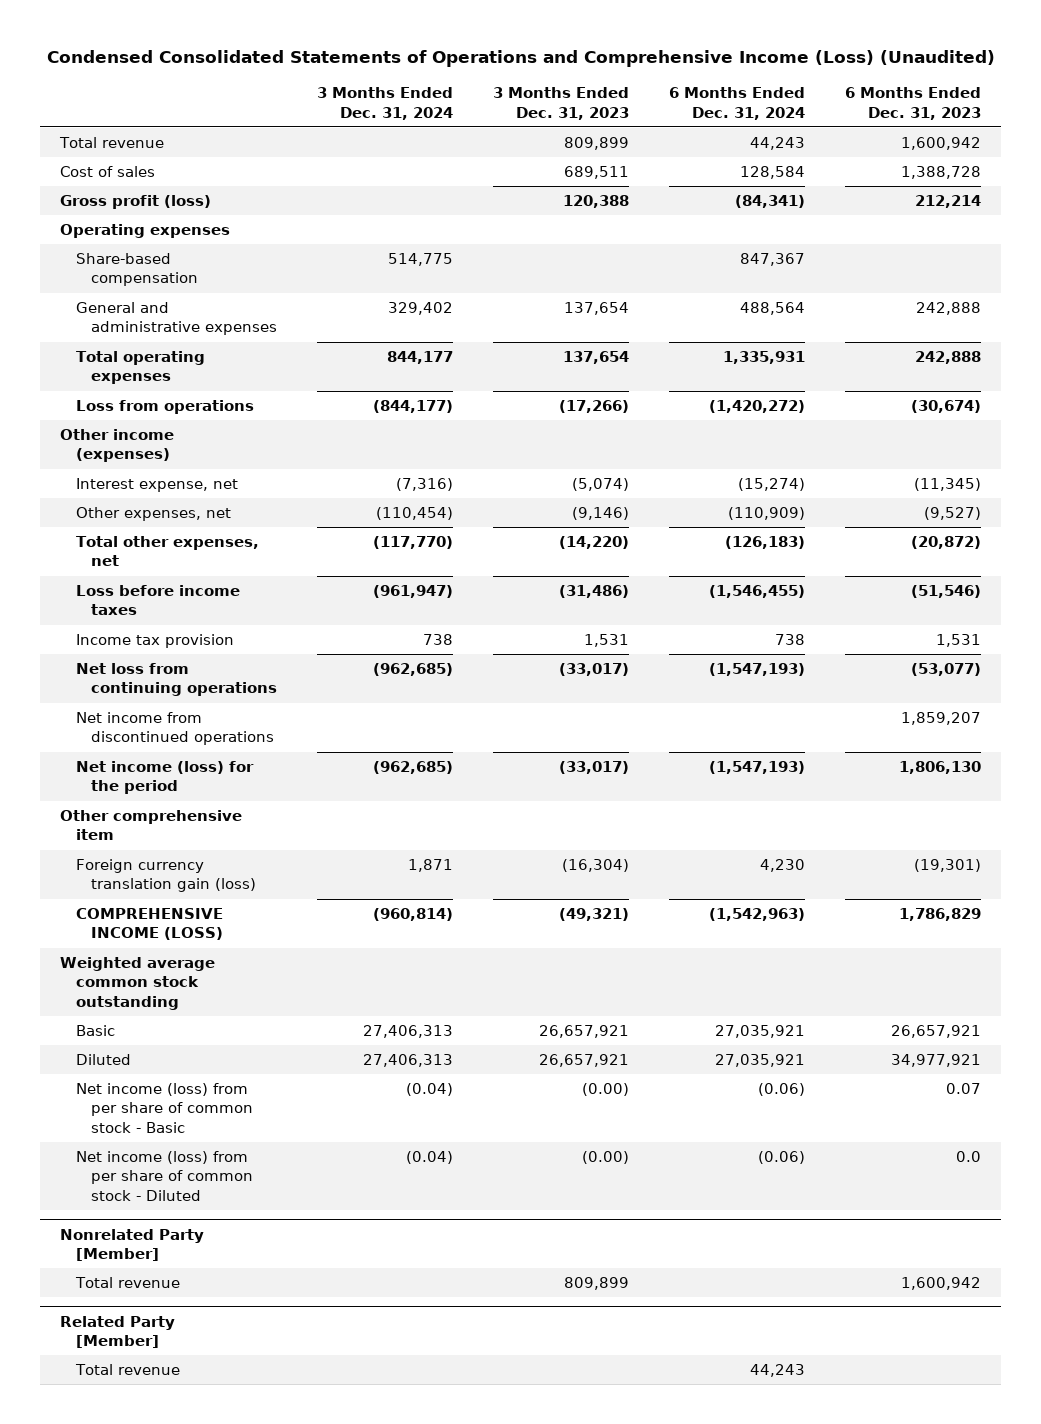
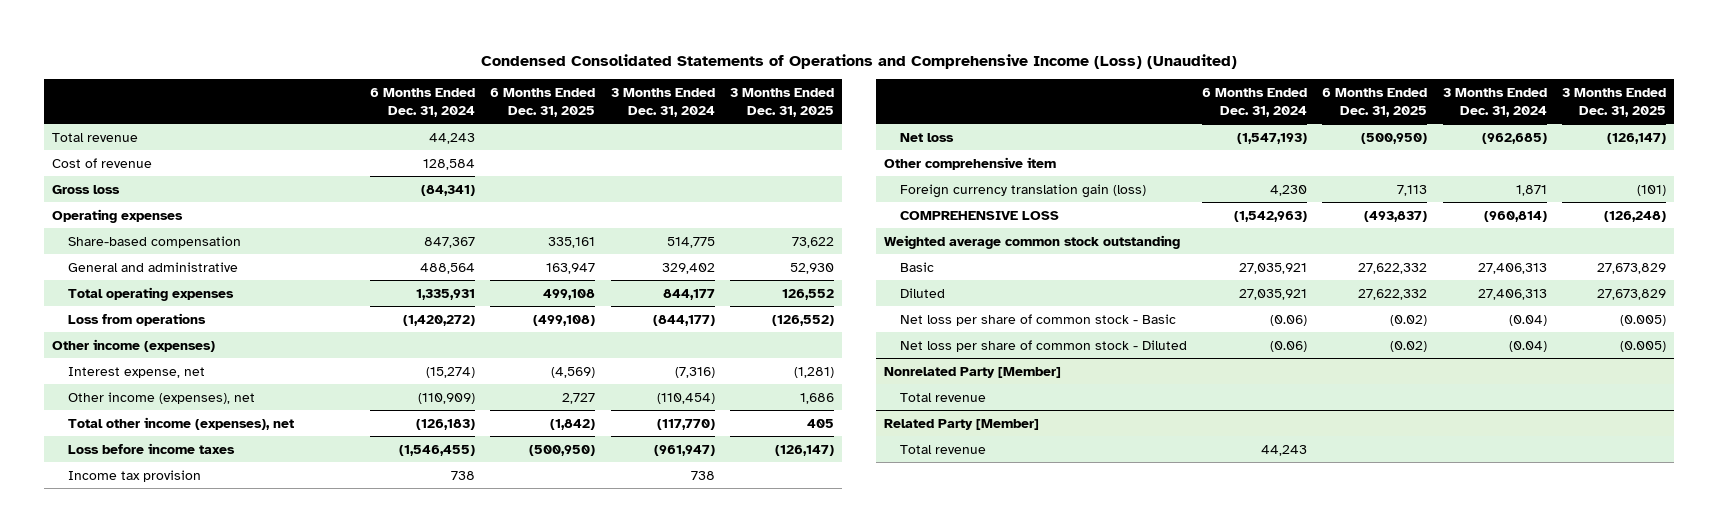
- | 3 Months Ended Dec. 31, 2024 | 3 Months Ended Dec. 31, 2023 | 6 Months Ended Dec. 31, 2024 | 6 Months Ended Dec. 31, 2023
+ | 6 Months Ended Dec. 31, 2024 | 6 Months Ended Dec. 31, 2025 | 3 Months Ended Dec. 31, 2024 | 3 Months Ended Dec. 31, 2025
- Cost of sales | | 689,511 | 128,584 | 1,388,728
- Gross profit (loss) | | 120,388 | (84,341) | 212,214
+ Cost of revenue | 128,584 | | |
+ Gross loss | (84,341) | | |
- General and administrative expenses | 329,402 | 137,654 | 488,564 | 242,888
+ General and administrative | 488,564 | 163,947 | 329,402 | 52,930
- Other expenses, net | (110,454) | (9,146) | (110,909) | (9,527)
- Total other expenses, net | (117,770) | (14,220) | (126,183) | (20,872)
+ Other income (expenses), net | (110,909) | 2,727 | (110,454) | 1,686
+ Total other income (expenses), net | (126,183) | (1,842) | (117,770) | 405
- Net loss from continuing operations | (962,685) | (33,017) | (1,547,193) | (53,077)
- Net income from discontinued operations | | | | 1,859,207
- Net income (loss) for the period | (962,685) | (33,017) | (1,547,193) | 1,806,130
+ Net loss | (1,547,193) | (500,950) | (962,685) | (126,147)
- COMPREHENSIVE INCOME (LOSS) | (960,814) | (49,321) | (1,542,963) | 1,786,829
+ COMPREHENSIVE LOSS | (1,542,963) | (493,837) | (960,814) | (126,248)
- Net income (loss) from per share of common stock - Basic | (0.04) | (0.00) | (0.06) | 0.07
- Net income (loss) from per share of common stock - Diluted | (0.04) | (0.00) | (0.06) | 0.0
+ Net loss per share of common stock - Basic | (0.06) | (0.02) | (0.04) | (0.005)
+ Net loss per share of common stock - Diluted | (0.06) | (0.02) | (0.04) | (0.005)

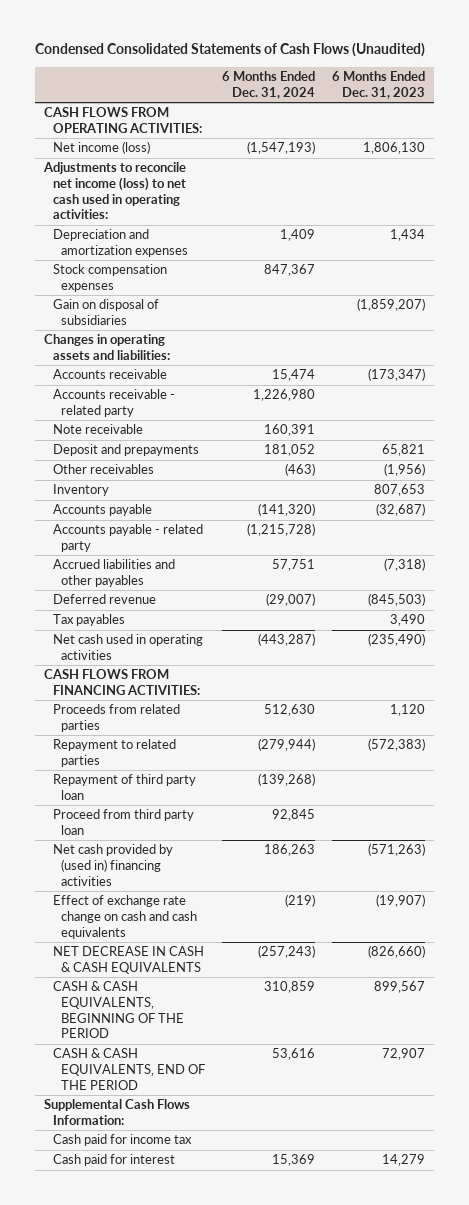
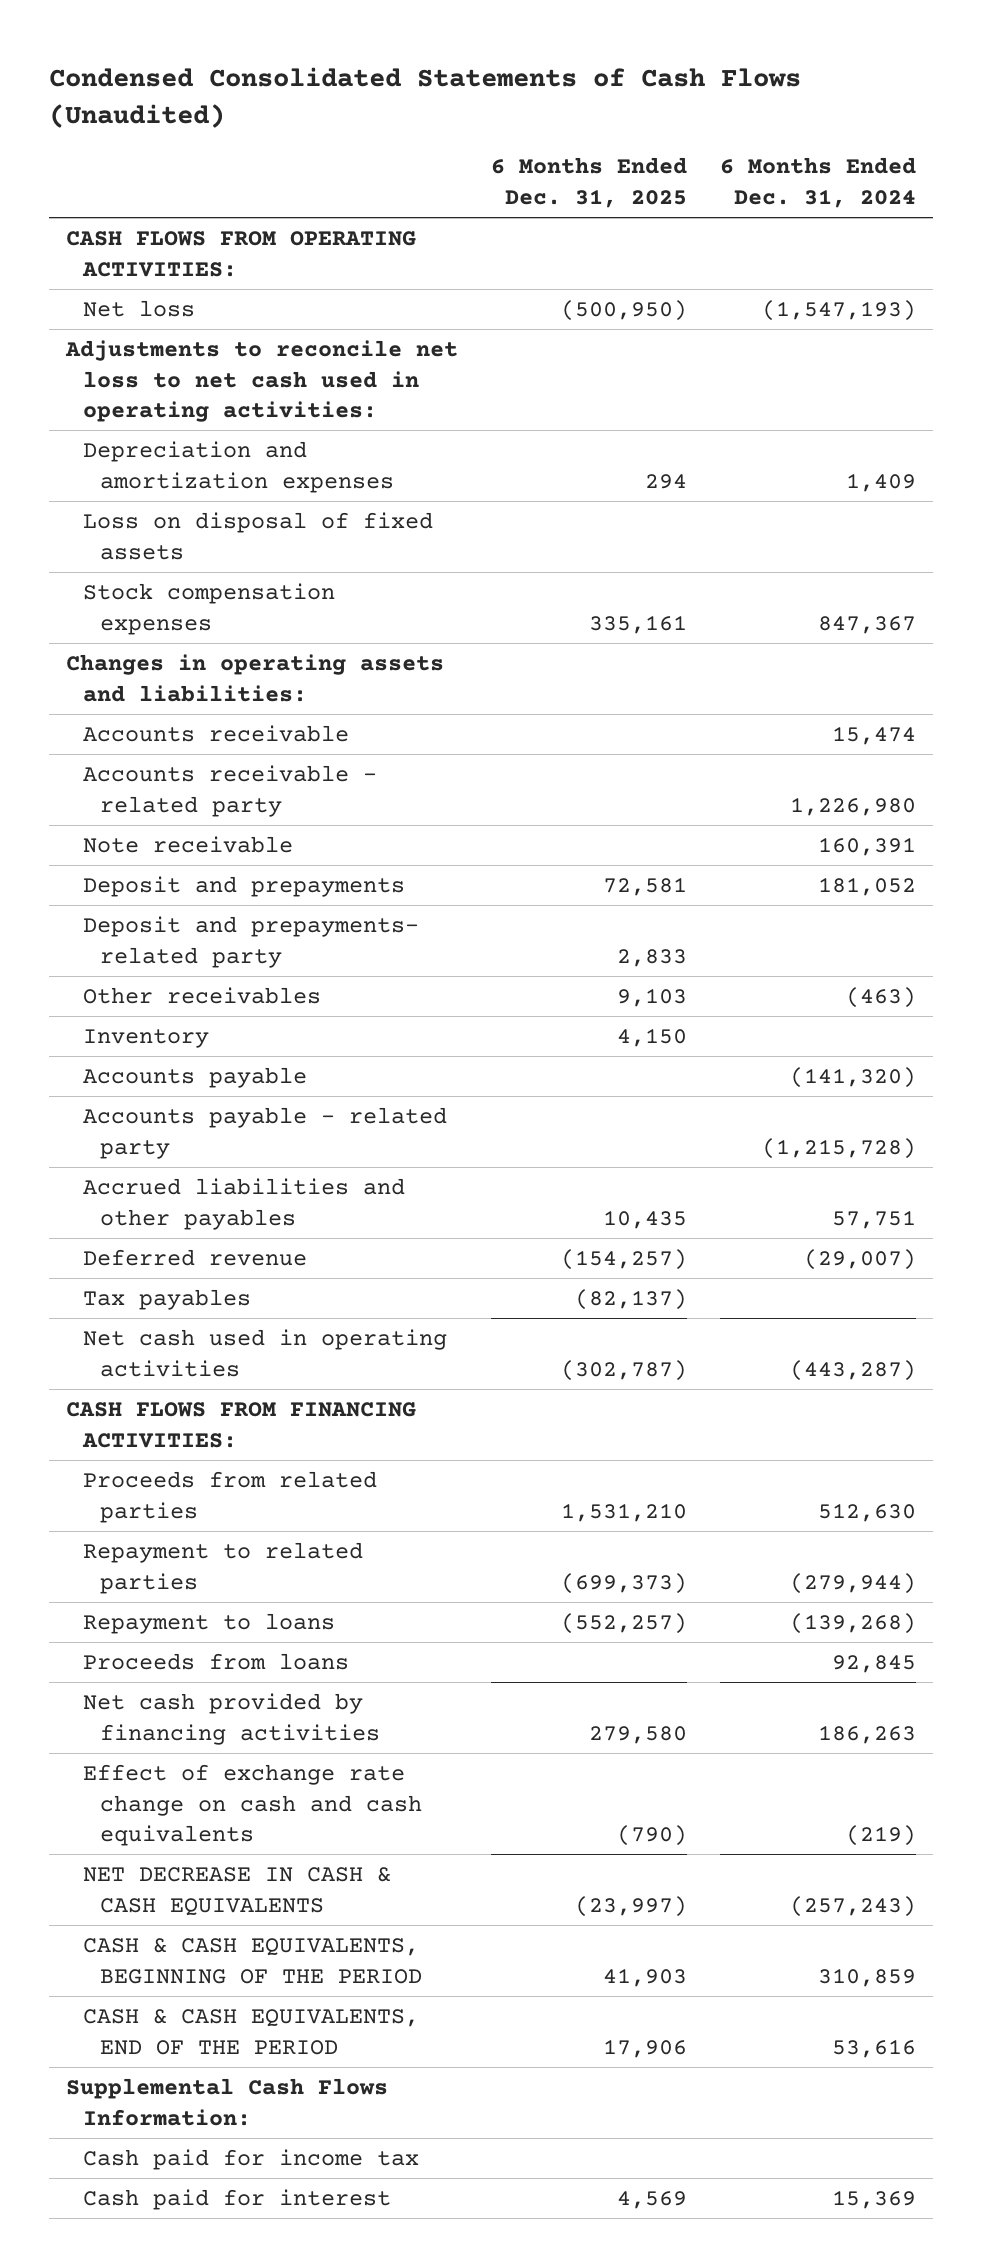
- | 6 Months Ended Dec. 31, 2024 | 6 Months Ended Dec. 31, 2023
+ | 6 Months Ended Dec. 31, 2025 | 6 Months Ended Dec. 31, 2024
- Net income (loss) | (1,547,193) | 1,806,130
- Adjustments to reconcile net income (loss) to net cash used in operating activities:
+ Net loss | (500,950) | (1,547,193)
+ Adjustments to reconcile net loss to net cash used in operating activities:
+ Loss on disposal of fixed assets
- Gain on disposal of subsidiaries | | (1,859,207)
+ Deposit and prepayments- related party | 2,833 |
- Repayment of third party loan | (139,268) |
- Proceed from third party loan | 92,845 |
- Net cash provided by (used in) financing activities | 186,263 | (571,263)
+ Repayment to loans | (552,257) | (139,268)
+ Proceeds from loans | | 92,845
+ Net cash provided by financing activities | 279,580 | 186,263

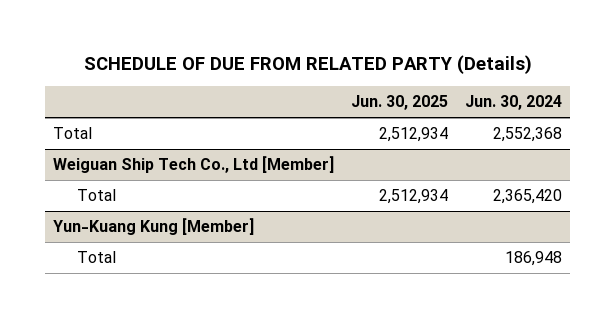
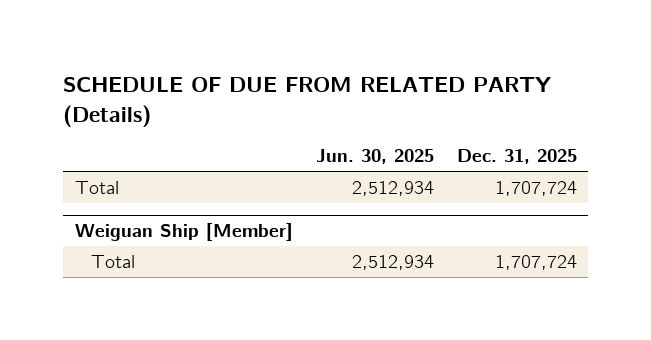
- | Jun. 30, 2025 | Jun. 30, 2024
+ | Jun. 30, 2025 | Dec. 31, 2025
- Weiguan Ship Tech Co., Ltd [Member]
+ Weiguan Ship [Member]
- Yun-Kuang Kung [Member]
- Total | | 186,948

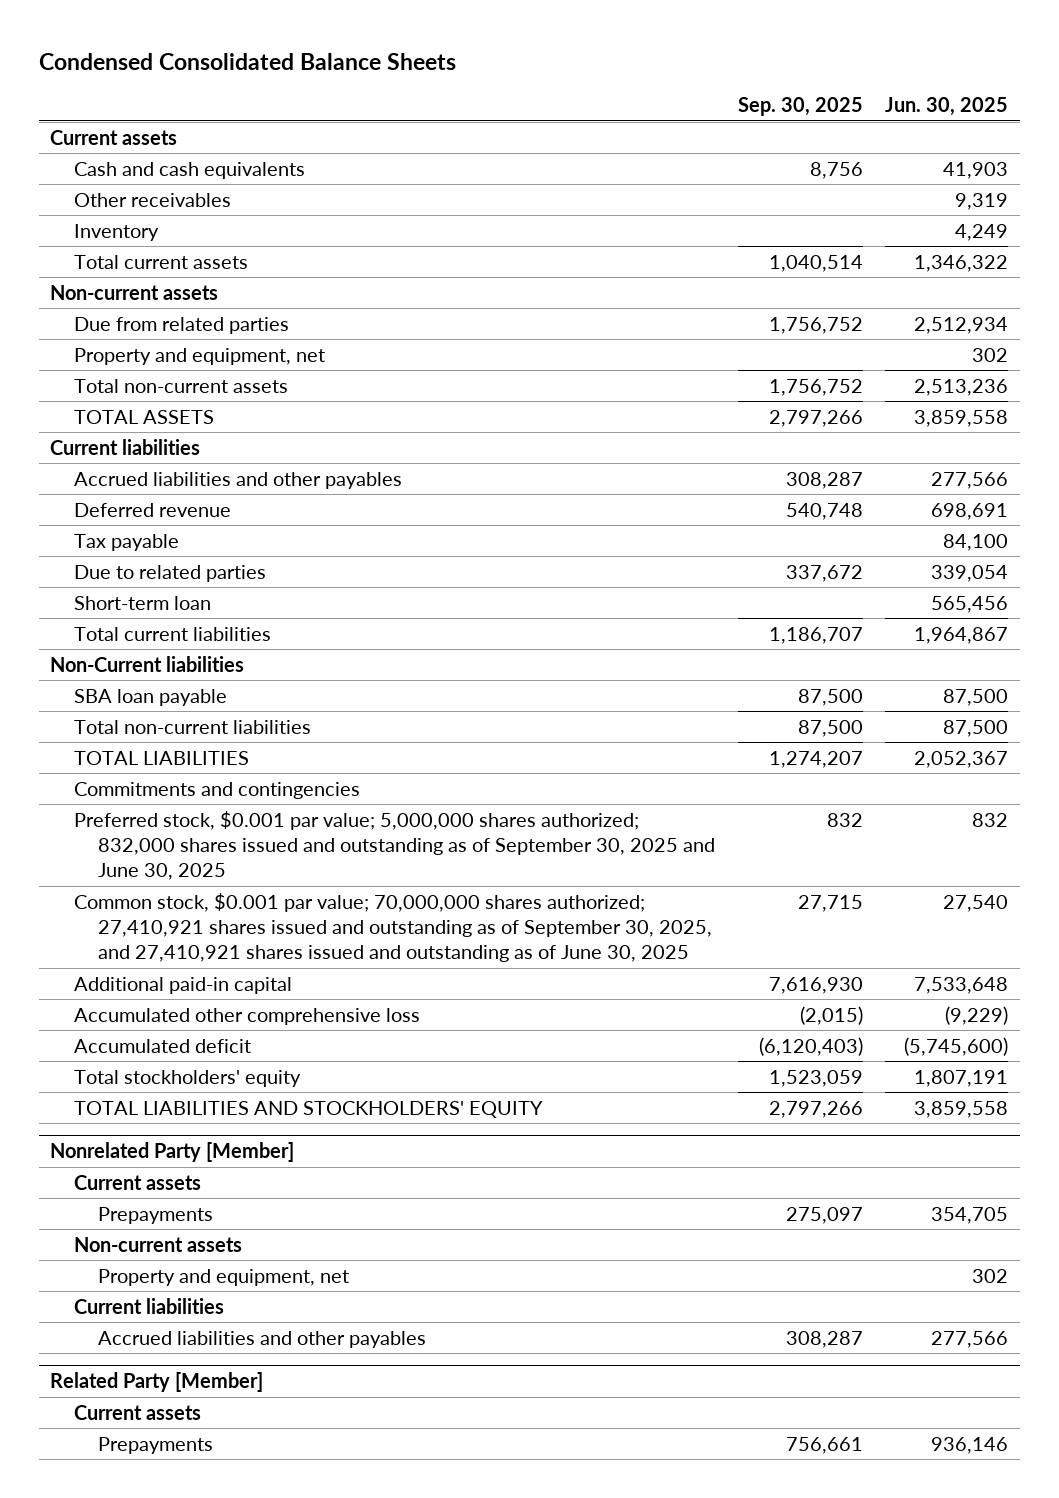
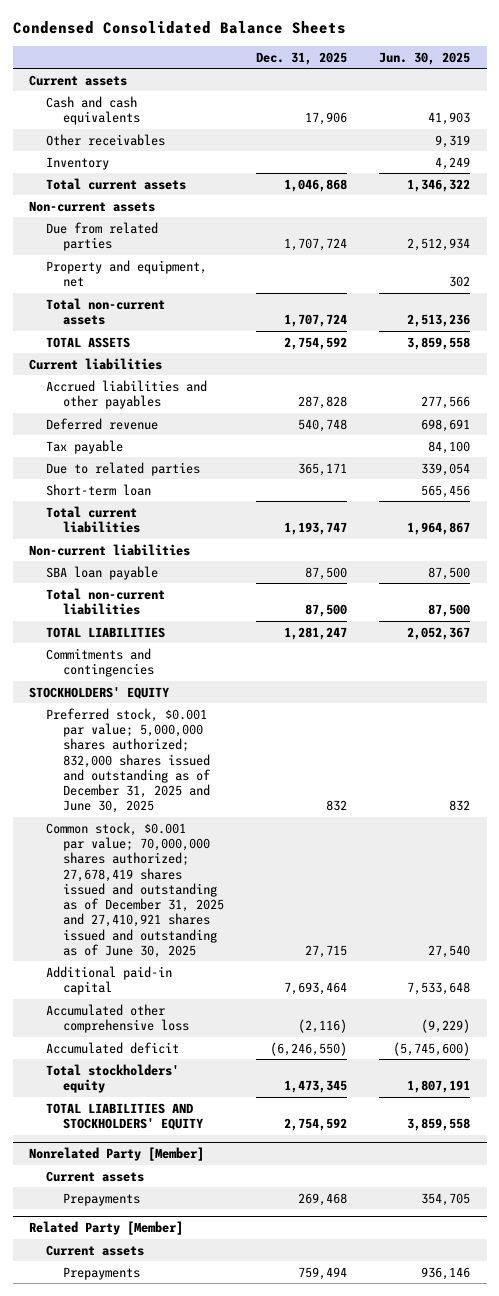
- | Sep. 30, 2025 | Jun. 30, 2025
+ | Dec. 31, 2025 | Jun. 30, 2025
- Non-Current liabilities
+ Non-current liabilities
- Preferred stock, $0.001 par value; 5,000,000 shares authorized; 832,000 shares issued and outstanding as of September 30, 2025 and June 30, 2025 | 832 | 832
- Common stock, $0.001 par value; 70,000,000 shares authorized; 27,410,921 shares issued and outstanding as of September 30, 2025, and 27,410,921 shares issued and outstanding as of June 30, 2025 | 27,715 | 27,540
+ STOCKHOLDERS' EQUITY
+ Preferred stock, $0.001 par value; 5,000,000 shares authorized; 832,000 shares issued and outstanding as of December 31, 2025 and June 30, 2025 | 832 | 832
+ Common stock, $0.001 par value; 70,000,000 shares authorized; 27,678,419 shares issued and outstanding as of December 31, 2025 and 27,410,921 shares issued and outstanding as of June 30, 2025 | 27,715 | 27,540
@ Nonrelated Party [Member]
- Non-current assets
- Property and equipment, net | | 302
- Current liabilities
- Accrued liabilities and other payables | 308,287 | 277,566

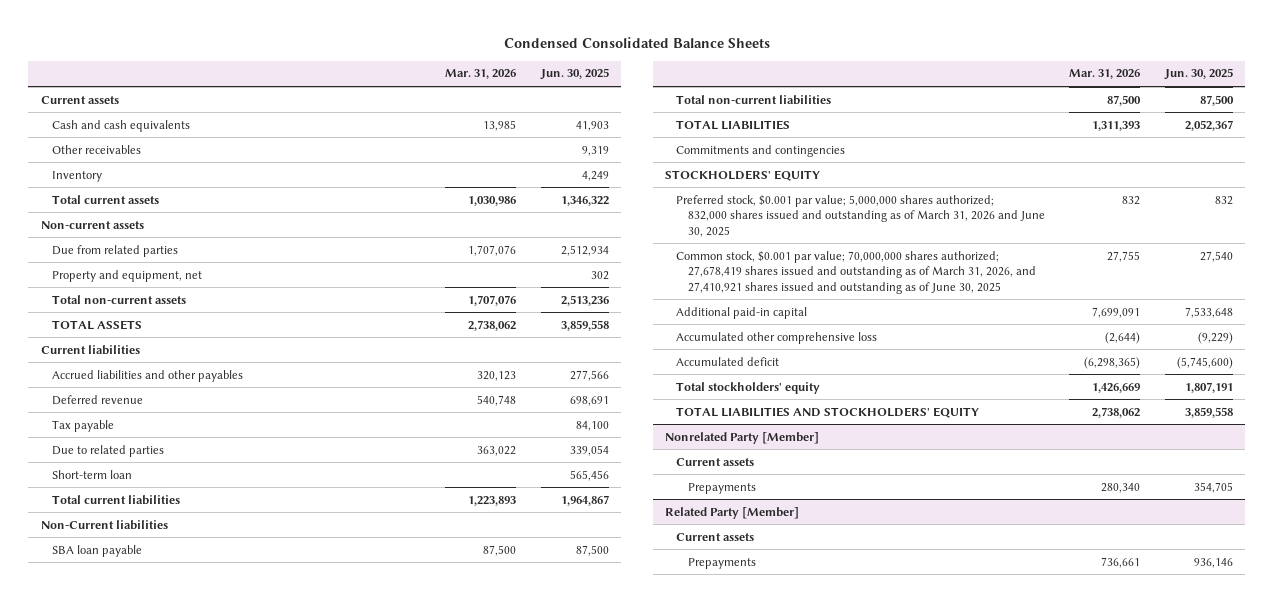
- | Dec. 31, 2025 | Jun. 30, 2025
+ | Mar. 31, 2026 | Jun. 30, 2025
- Non-current liabilities
+ Non-Current liabilities
- Preferred stock, $0.001 par value; 5,000,000 shares authorized; 832,000 shares issued and outstanding as of December 31, 2025 and June 30, 2025 | 832 | 832
- Common stock, $0.001 par value; 70,000,000 shares authorized; 27,678,419 shares issued and outstanding as of December 31, 2025 and 27,410,921 shares issued and outstanding as of June 30, 2025 | 27,715 | 27,540
+ Preferred stock, $0.001 par value; 5,000,000 shares authorized; 832,000 shares issued and outstanding as of March 31, 2026 and June 30, 2025 | 832 | 832
+ Common stock, $0.001 par value; 70,000,000 shares authorized; 27,678,419 shares issued and outstanding as of March 31, 2026, and 27,410,921 shares issued and outstanding as of June 30, 2025 | 27,755 | 27,540

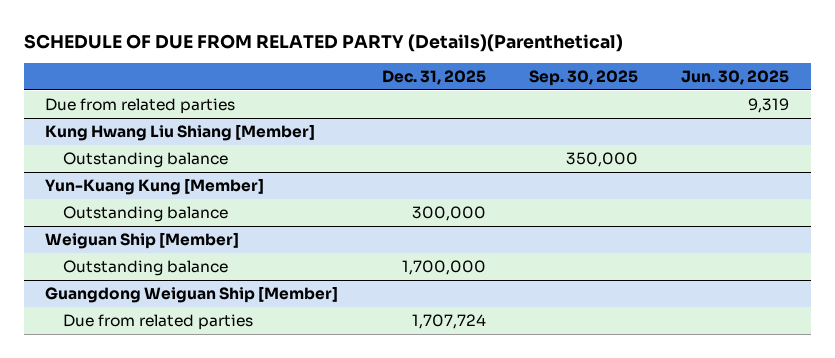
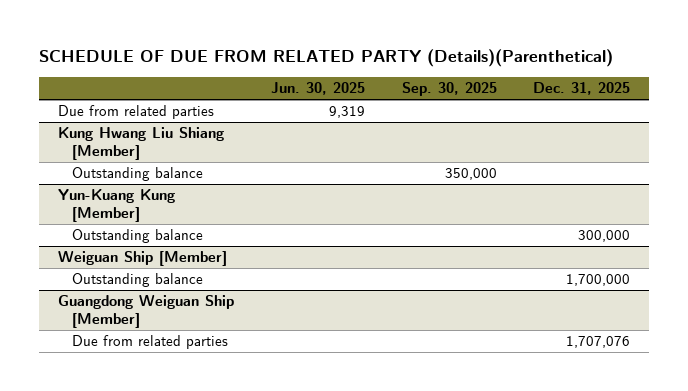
- | Dec. 31, 2025 | Sep. 30, 2025 | Jun. 30, 2025
+ | Jun. 30, 2025 | Sep. 30, 2025 | Dec. 31, 2025
@ Guangdong Weiguan Ship [Member]
- Due from related parties | 1,707,724 | |
+ Due from related parties | | | 1,707,076

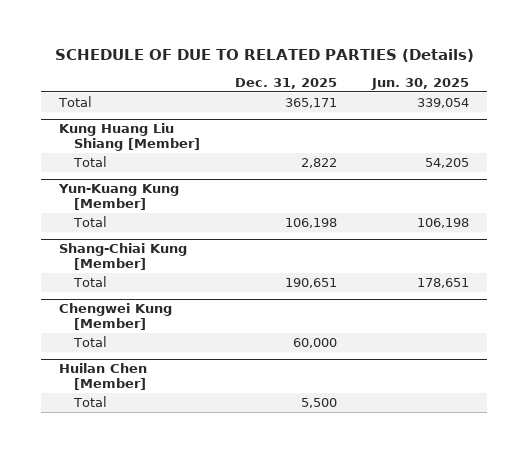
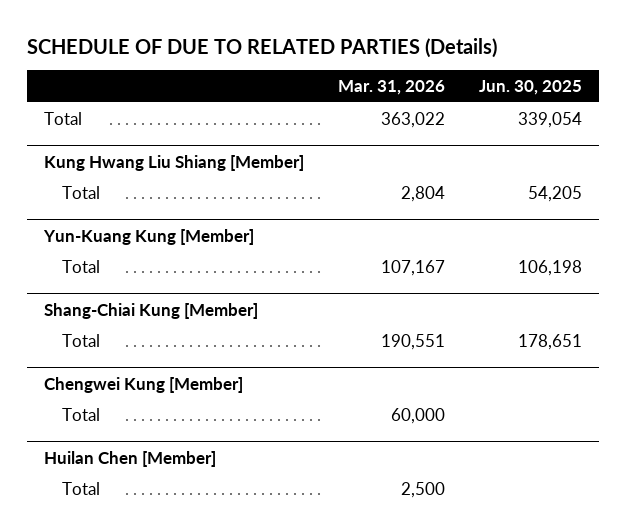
- | Dec. 31, 2025 | Jun. 30, 2025
+ | Mar. 31, 2026 | Jun. 30, 2025
- Kung Huang Liu Shiang [Member]
+ Kung Hwang Liu Shiang [Member]

